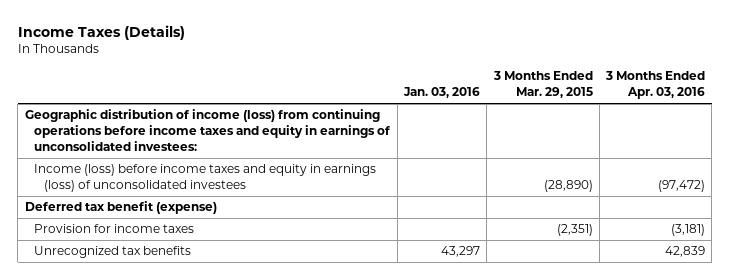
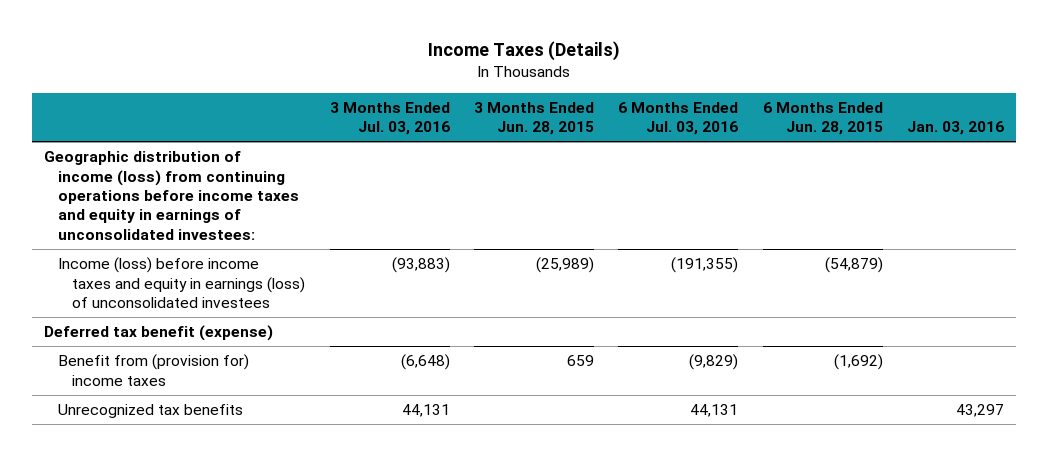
- | Jan. 03, 2016 | 3 Months Ended Mar. 29, 2015 | 3 Months Ended Apr. 03, 2016
+ | 3 Months Ended Jul. 03, 2016 | 3 Months Ended Jun. 28, 2015 | 6 Months Ended Jul. 03, 2016 | 6 Months Ended Jun. 28, 2015 | Jan. 03, 2016
- Provision for income taxes | | (2,351) | (3,181)
+ Benefit from (provision for) income taxes | (6,648) | 659 | (9,829) | (1,692) |

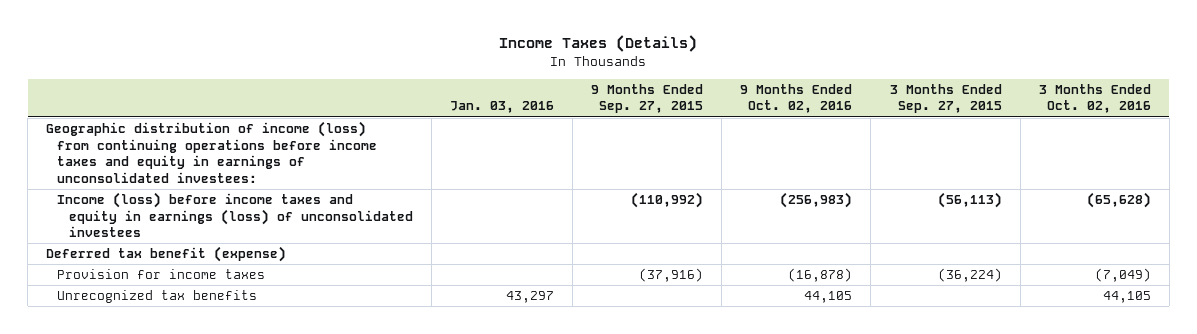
- | 3 Months Ended Jul. 03, 2016 | 3 Months Ended Jun. 28, 2015 | 6 Months Ended Jul. 03, 2016 | 6 Months Ended Jun. 28, 2015 | Jan. 03, 2016
+ | Jan. 03, 2016 | 9 Months Ended Sep. 27, 2015 | 9 Months Ended Oct. 02, 2016 | 3 Months Ended Sep. 27, 2015 | 3 Months Ended Oct. 02, 2016
- Benefit from (provision for) income taxes | (6,648) | 659 | (9,829) | (1,692) |
+ Provision for income taxes | | (37,916) | (16,878) | (36,224) | (7,049)

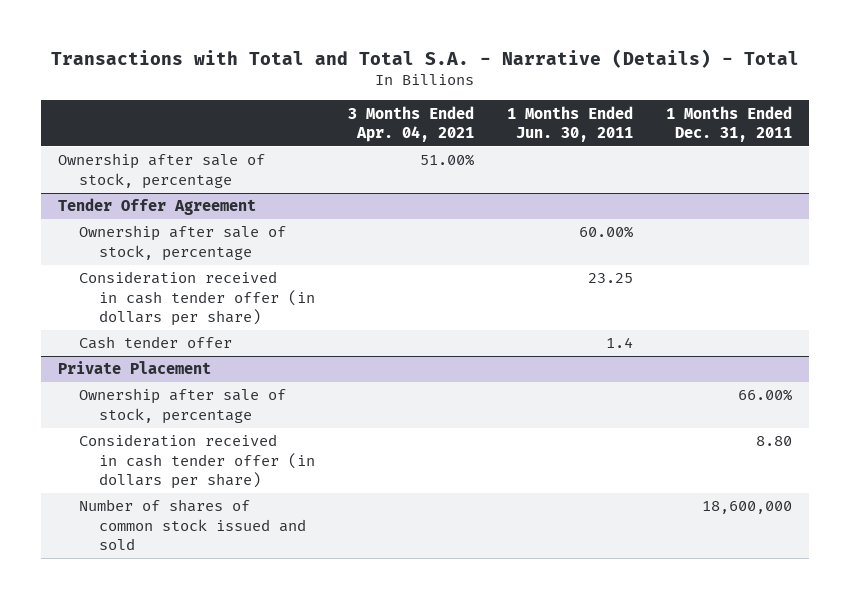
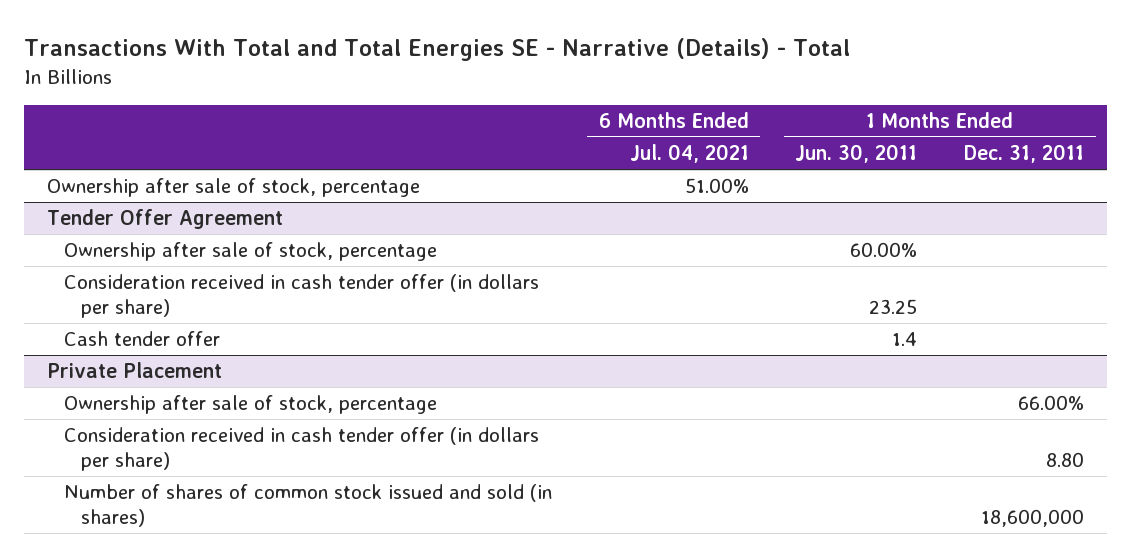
- Transactions with Total and Total S.A. - Narrative (Details) - Total
+ Transactions With Total and Total Energies SE - Narrative (Details) - Total
- | 3 Months Ended Apr. 04, 2021 | 1 Months Ended Jun. 30, 2011 | 1 Months Ended Dec. 31, 2011
+ | 6 Months Ended Jul. 04, 2021 | 1 Months Ended Jun. 30, 2011 | 1 Months Ended Dec. 31, 2011
@ Private Placement
- Number of shares of common stock issued and sold | | | 18,600,000
+ Number of shares of common stock issued and sold (in shares) | | | 18,600,000

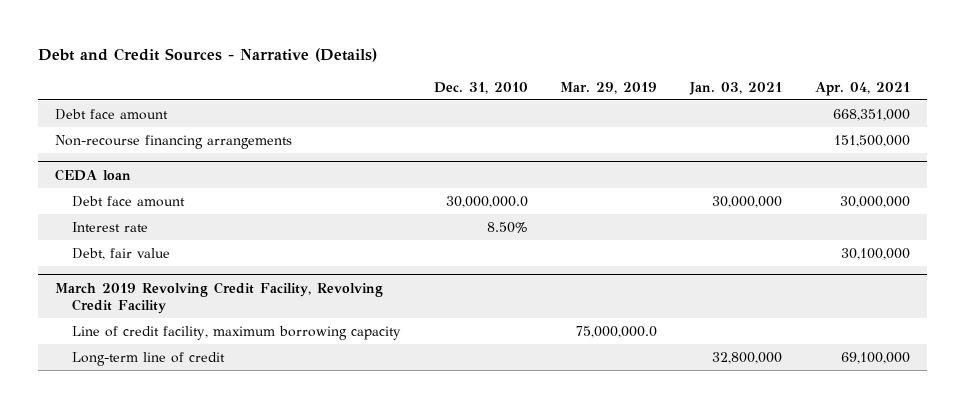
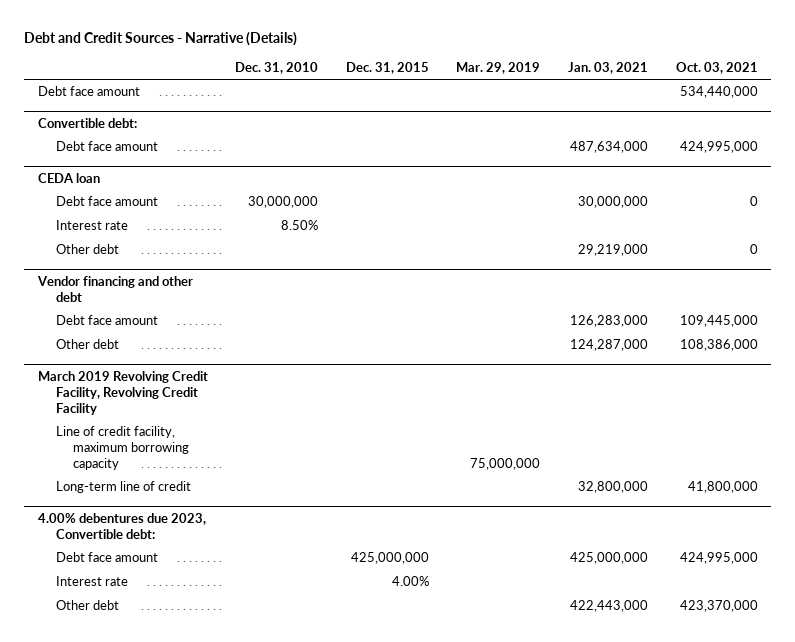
- | Dec. 31, 2010 | Mar. 29, 2019 | Jan. 03, 2021 | Apr. 04, 2021
+ | Dec. 31, 2010 | Dec. 31, 2015 | Mar. 29, 2019 | Jan. 03, 2021 | Oct. 03, 2021
- Non-recourse financing arrangements | | | | 151,500,000
+ Convertible debt:
+ Debt face amount | | | | 487,634,000 | 424,995,000
@ CEDA loan
- Debt face amount | 30,000,000.0 | | 30,000,000 | 30,000,000
+ Debt face amount | 30,000,000 | | | 30,000,000 | 0
- Debt, fair value | | | | 30,100,000
+ Other debt | | | | 29,219,000 | 0
+ Vendor financing and other debt
+ Debt face amount | | | | 126,283,000 | 109,445,000
+ Other debt | | | | 124,287,000 | 108,386,000
@ March 2019 Revolving Credit Facility, Revolving Credit Facility
- Line of credit facility, maximum borrowing capacity | | 75,000,000.0 | |
+ Line of credit facility, maximum borrowing capacity | | | 75,000,000 | |
+ 4.00% debentures due 2023, Convertible debt:
+ Debt face amount | | 425,000,000 | | 425,000,000 | 424,995,000
+ Interest rate | | 4.00% | | |
+ Other debt | | | | 422,443,000 | 423,370,000

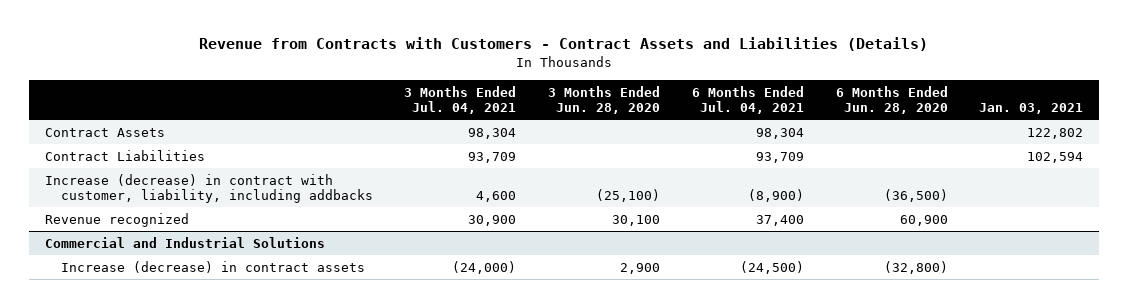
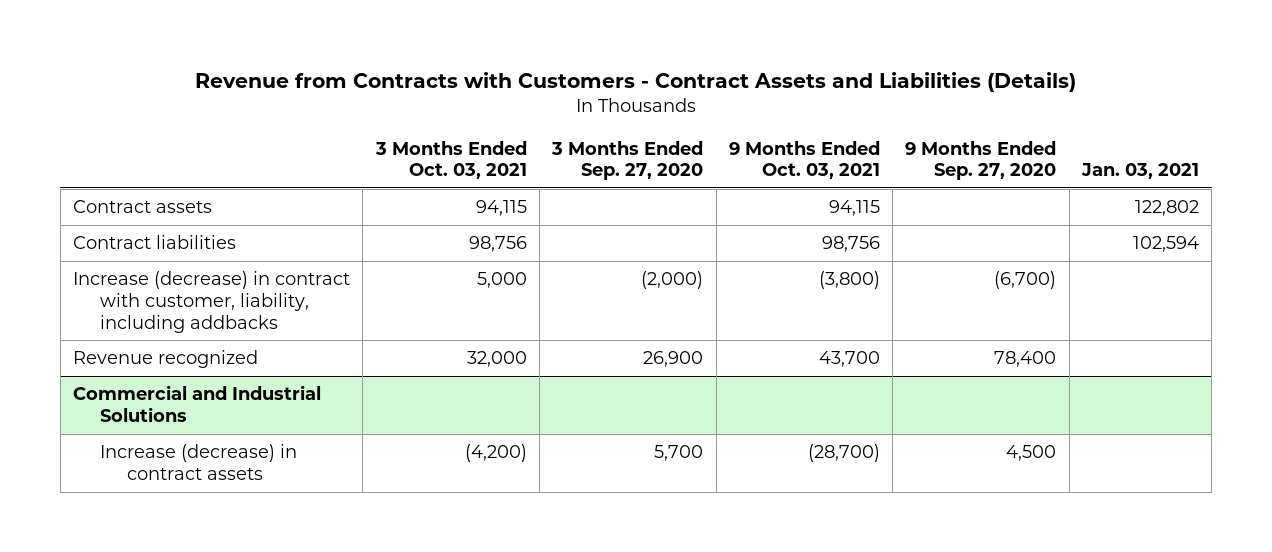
- | 3 Months Ended Jul. 04, 2021 | 3 Months Ended Jun. 28, 2020 | 6 Months Ended Jul. 04, 2021 | 6 Months Ended Jun. 28, 2020 | Jan. 03, 2021
+ | 3 Months Ended Oct. 03, 2021 | 3 Months Ended Sep. 27, 2020 | 9 Months Ended Oct. 03, 2021 | 9 Months Ended Sep. 27, 2020 | Jan. 03, 2021
- Contract Assets | 98,304 | | 98,304 | | 122,802
- Contract Liabilities | 93,709 | | 93,709 | | 102,594
+ Contract assets | 94,115 | | 94,115 | | 122,802
+ Contract liabilities | 98,756 | | 98,756 | | 102,594

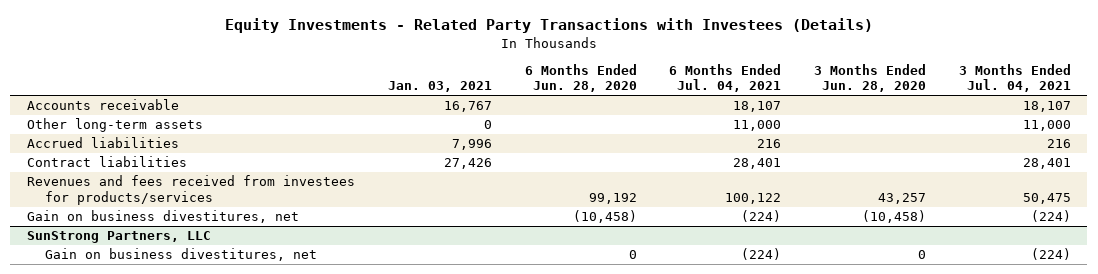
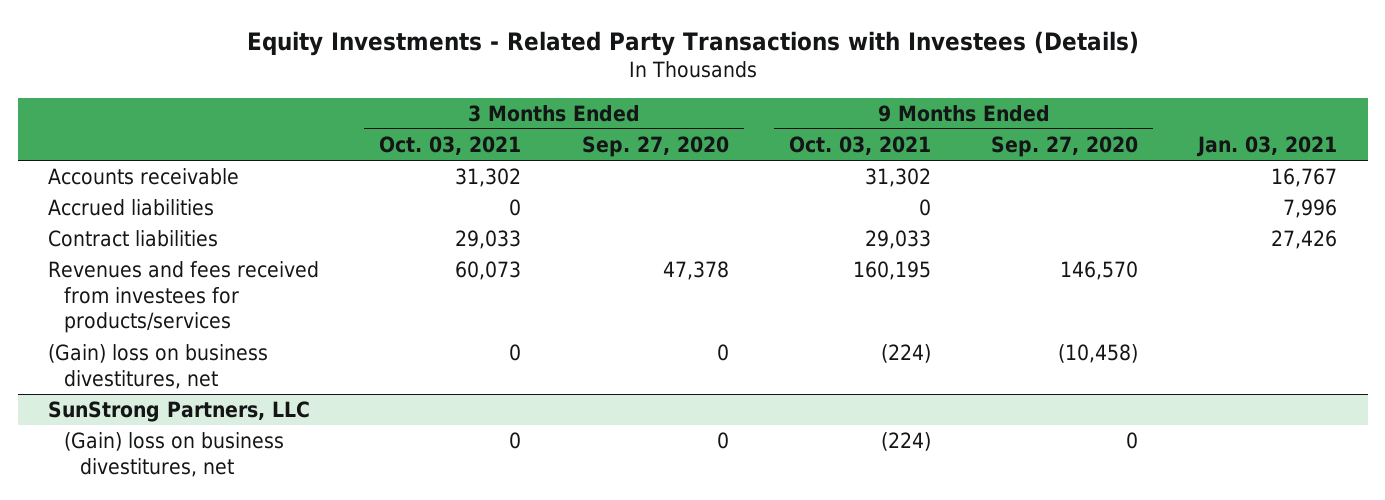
- | Jan. 03, 2021 | 6 Months Ended Jun. 28, 2020 | 6 Months Ended Jul. 04, 2021 | 3 Months Ended Jun. 28, 2020 | 3 Months Ended Jul. 04, 2021
+ | 3 Months Ended Oct. 03, 2021 | 3 Months Ended Sep. 27, 2020 | 9 Months Ended Oct. 03, 2021 | 9 Months Ended Sep. 27, 2020 | Jan. 03, 2021
- Other long-term assets | 0 | | 11,000 | | 11,000
- Gain on business divestitures, net | | (10,458) | (224) | (10,458) | (224)
+ (Gain) loss on business divestitures, net | 0 | 0 | (224) | (10,458) |
@ SunStrong Partners, LLC
- Gain on business divestitures, net | | 0 | (224) | 0 | (224)
+ (Gain) loss on business divestitures, net | 0 | 0 | (224) | 0 |

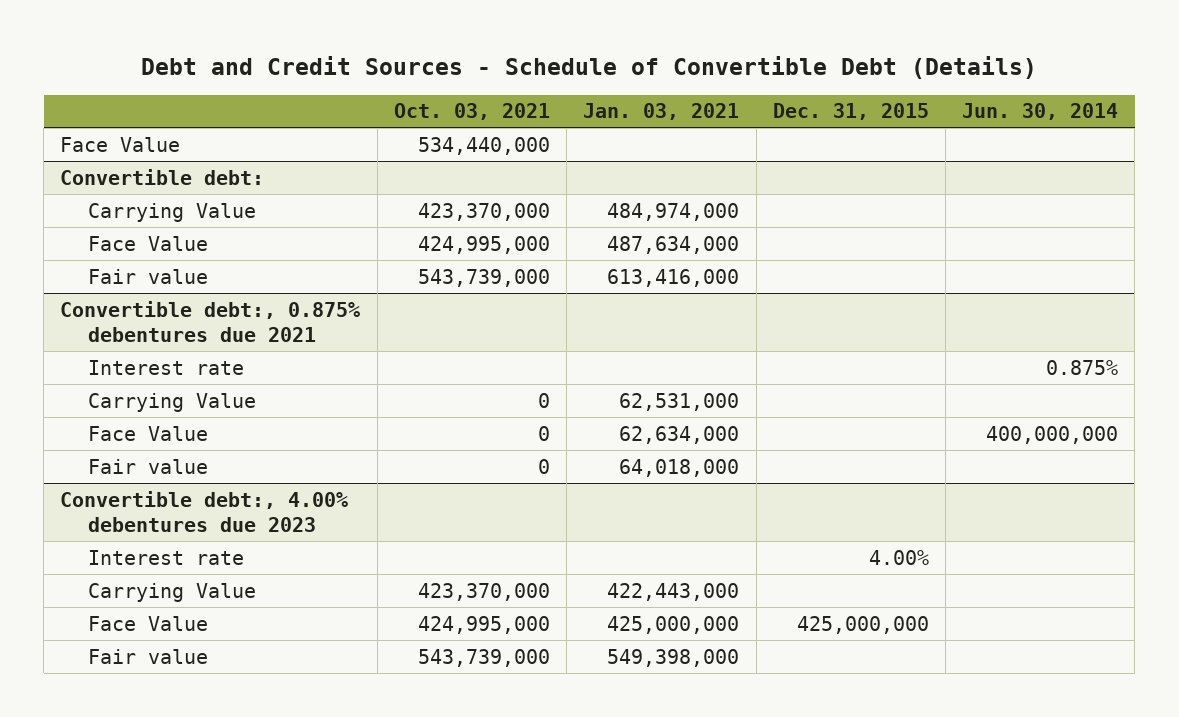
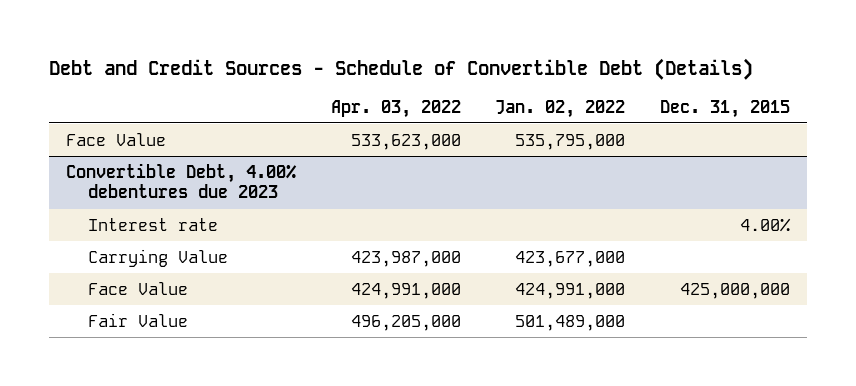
- | Oct. 03, 2021 | Jan. 03, 2021 | Dec. 31, 2015 | Jun. 30, 2014
+ | Apr. 03, 2022 | Jan. 02, 2022 | Dec. 31, 2015
- Convertible debt:
- Carrying Value | 423,370,000 | 484,974,000 | |
- Face Value | 424,995,000 | 487,634,000 | |
- Fair value | 543,739,000 | 613,416,000 | |
- Convertible debt:, 0.875% debentures due 2021
- Interest rate | | | | 0.875%
- Carrying Value | 0 | 62,531,000 | |
- Face Value | 0 | 62,634,000 | | 400,000,000
- Fair value | 0 | 64,018,000 | |
- Convertible debt:, 4.00% debentures due 2023
+ Convertible Debt, 4.00% debentures due 2023
- Fair value | 543,739,000 | 549,398,000 | |
+ Fair Value | 496,205,000 | 501,489,000 |

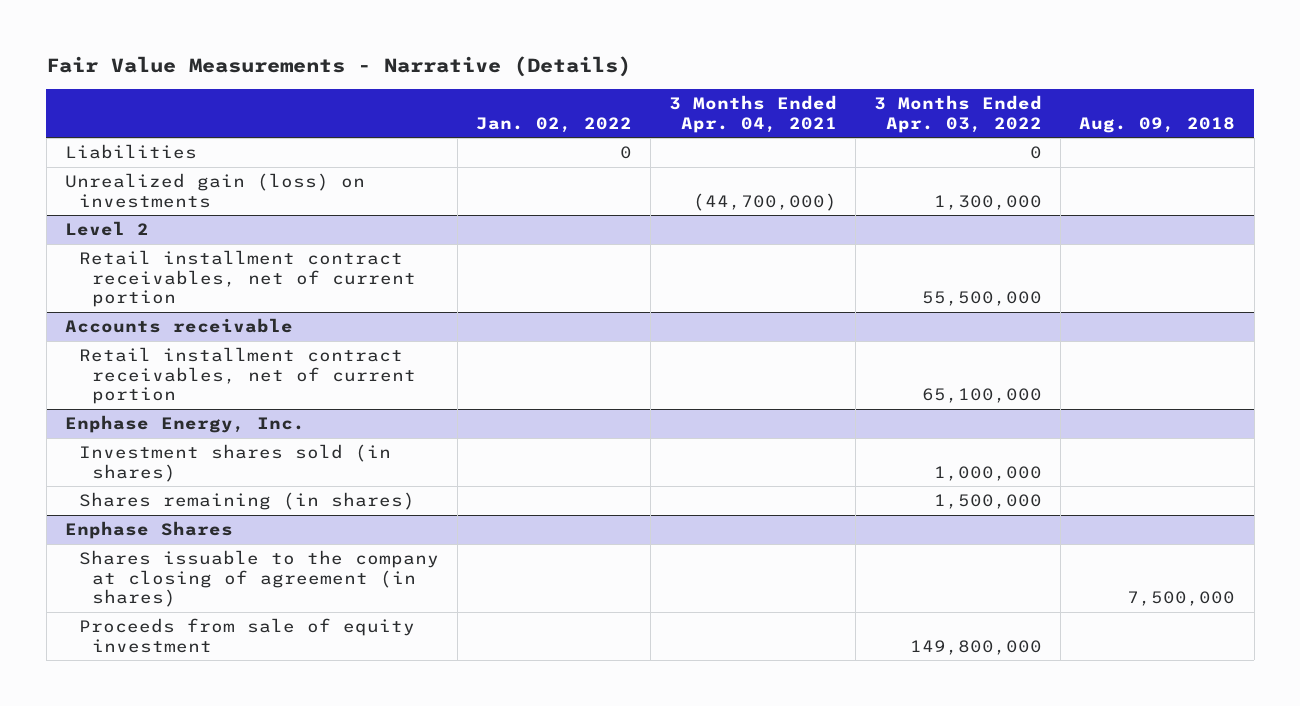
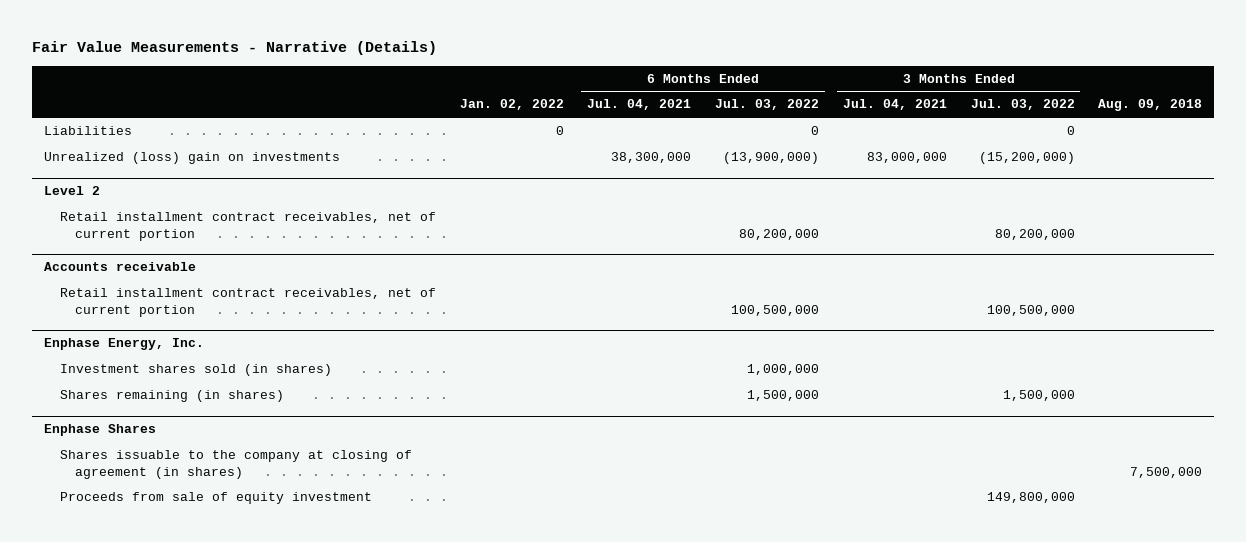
- | Jan. 02, 2022 | 3 Months Ended Apr. 04, 2021 | 3 Months Ended Apr. 03, 2022 | Aug. 09, 2018
+ | Jan. 02, 2022 | 6 Months Ended Jul. 04, 2021 | 6 Months Ended Jul. 03, 2022 | 3 Months Ended Jul. 04, 2021 | 3 Months Ended Jul. 03, 2022 | Aug. 09, 2018
- Unrealized gain (loss) on investments | | (44,700,000) | 1,300,000 |
+ Unrealized (loss) gain on investments | | 38,300,000 | (13,900,000) | 83,000,000 | (15,200,000) |

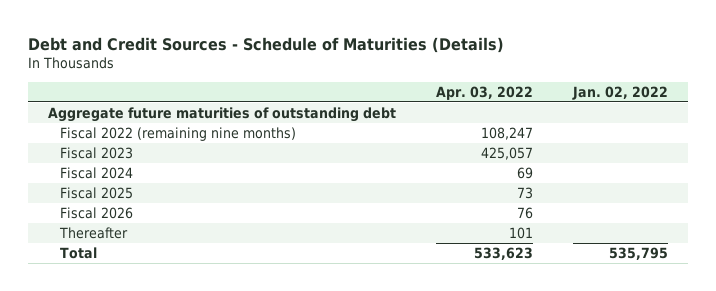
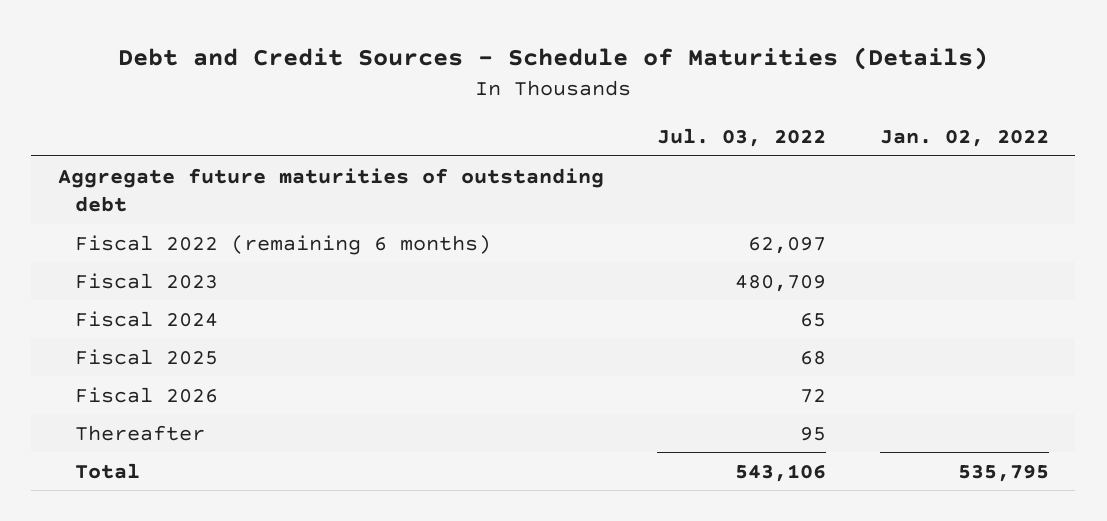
- | Apr. 03, 2022 | Jan. 02, 2022
+ | Jul. 03, 2022 | Jan. 02, 2022
- Fiscal 2022 (remaining nine months) | 108,247 |
+ Fiscal 2022 (remaining 6 months) | 62,097 |

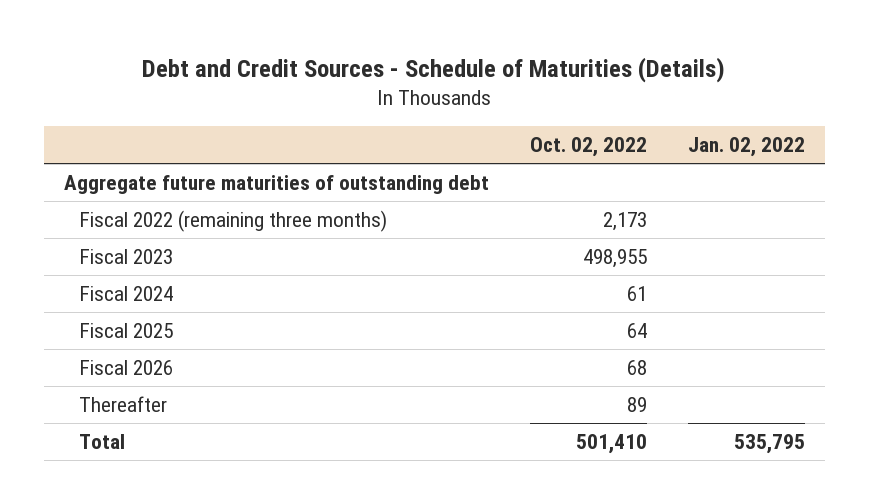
- | Jul. 03, 2022 | Jan. 02, 2022
+ | Oct. 02, 2022 | Jan. 02, 2022
- Fiscal 2022 (remaining 6 months) | 62,097 |
+ Fiscal 2022 (remaining three months) | 2,173 |

